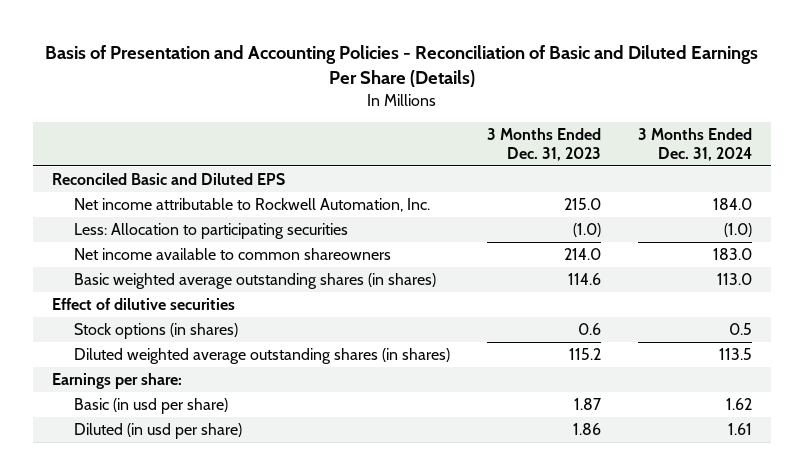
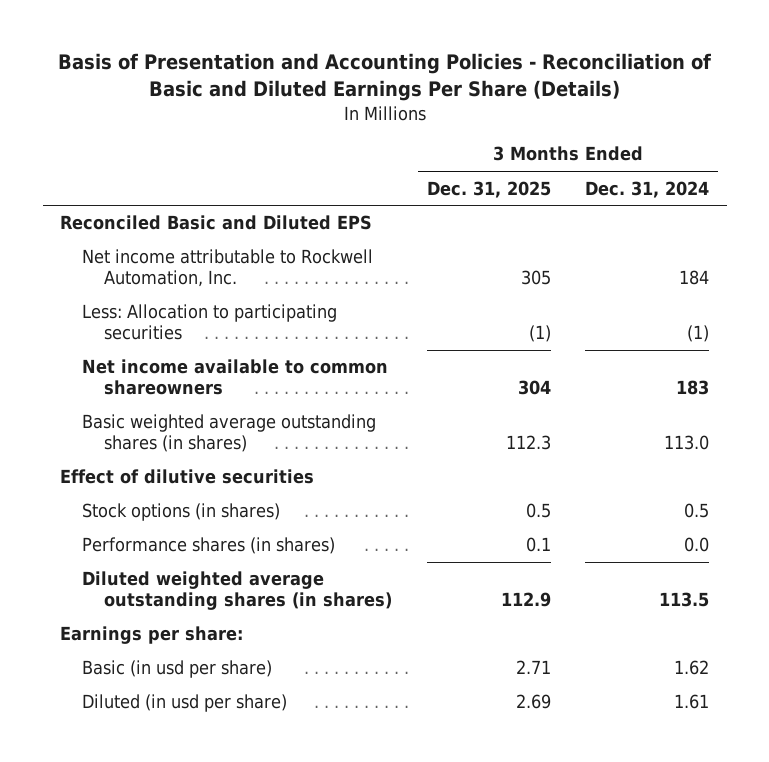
- | 3 Months Ended Dec. 31, 2023 | 3 Months Ended Dec. 31, 2024
+ | 3 Months Ended Dec. 31, 2025 | 3 Months Ended Dec. 31, 2024
- Net income attributable to Rockwell Automation, Inc. | 215.0 | 184.0
- Less: Allocation to participating securities | (1.0) | (1.0)
- Net income available to common shareowners | 214.0 | 183.0
+ Net income attributable to Rockwell Automation, Inc. | 305 | 184
+ Less: Allocation to participating securities | (1) | (1)
+ Net income available to common shareowners | 304 | 183
+ Performance shares (in shares) | 0.1 | 0.0

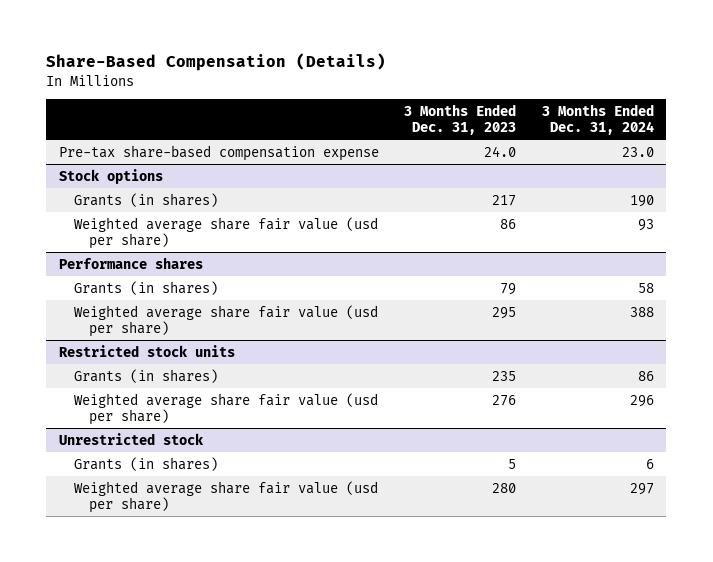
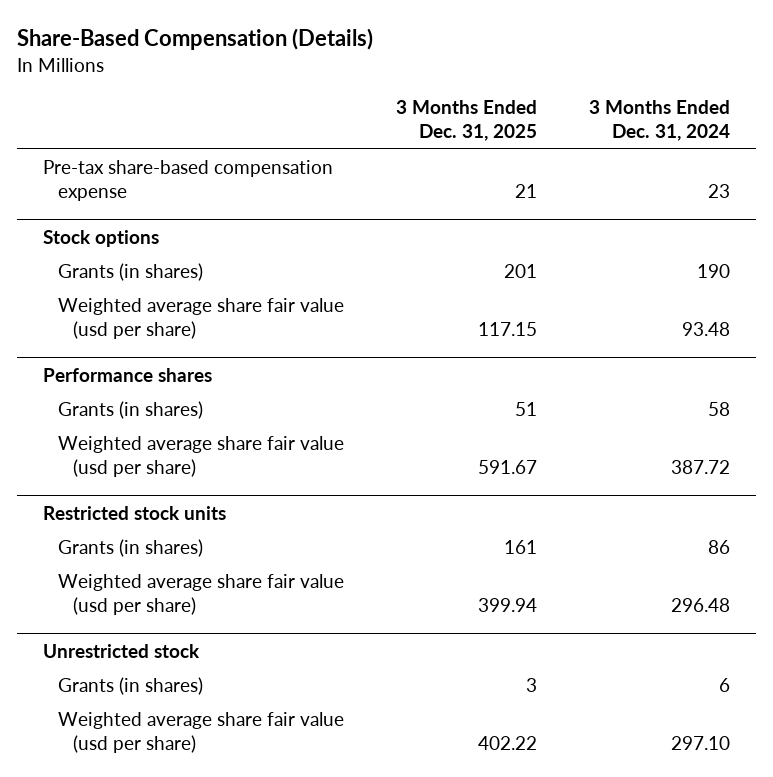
- | 3 Months Ended Dec. 31, 2023 | 3 Months Ended Dec. 31, 2024
+ | 3 Months Ended Dec. 31, 2025 | 3 Months Ended Dec. 31, 2024
- Pre-tax share-based compensation expense | 24.0 | 23.0
+ Pre-tax share-based compensation expense | 21 | 23
@ Stock options
- Weighted average share fair value (usd per share) | 86 | 93
+ Weighted average share fair value (usd per share) | 117.15 | 93.48
@ Performance shares
- Weighted average share fair value (usd per share) | 295 | 388
+ Weighted average share fair value (usd per share) | 591.67 | 387.72
@ Restricted stock units
- Weighted average share fair value (usd per share) | 276 | 296
+ Weighted average share fair value (usd per share) | 399.94 | 296.48
@ Unrestricted stock
- Weighted average share fair value (usd per share) | 280 | 297
+ Weighted average share fair value (usd per share) | 402.22 | 297.10

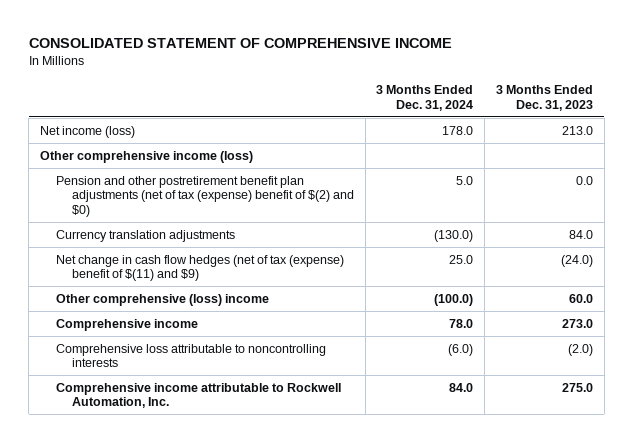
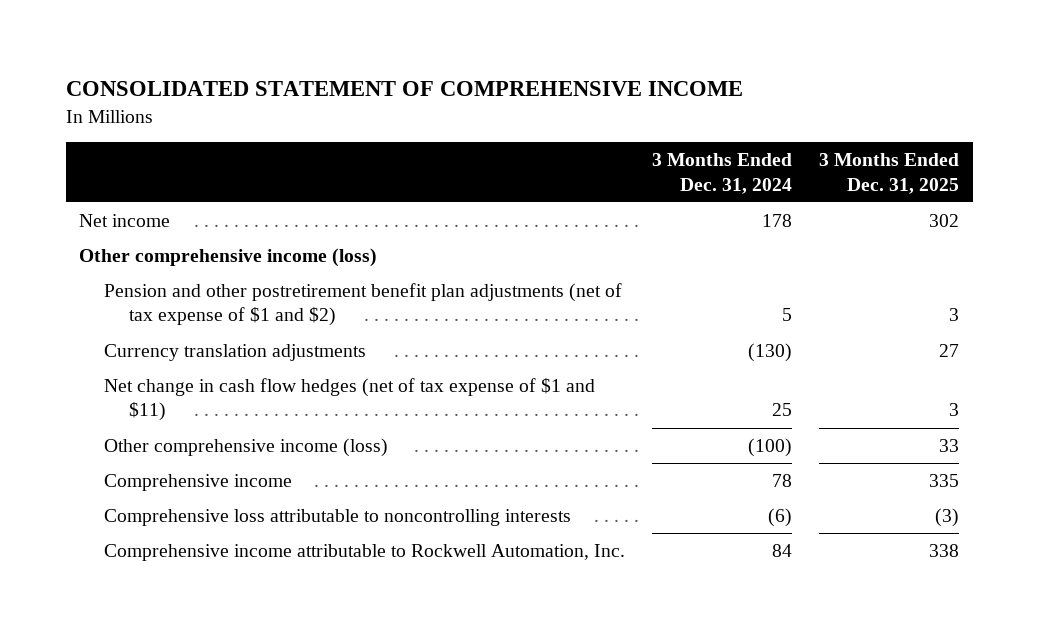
- | 3 Months Ended Dec. 31, 2024 | 3 Months Ended Dec. 31, 2023
+ | 3 Months Ended Dec. 31, 2024 | 3 Months Ended Dec. 31, 2025
- Net income (loss) | 178.0 | 213.0
+ Net income | 178 | 302
- Pension and other postretirement benefit plan adjustments (net of tax (expense) benefit of $(2) and $0) | 5.0 | 0.0
- Currency translation adjustments | (130.0) | 84.0
- Net change in cash flow hedges (net of tax (expense) benefit of $(11) and $9) | 25.0 | (24.0)
- Other comprehensive (loss) income | (100.0) | 60.0
- Comprehensive income | 78.0 | 273.0
- Comprehensive loss attributable to noncontrolling interests | (6.0) | (2.0)
- Comprehensive income attributable to Rockwell Automation, Inc. | 84.0 | 275.0
+ Pension and other postretirement benefit plan adjustments (net of tax expense of $1 and $2) | 5 | 3
+ Currency translation adjustments | (130) | 27
+ Net change in cash flow hedges (net of tax expense of $1 and $11) | 25 | 3
+ Other comprehensive income (loss) | (100) | 33
+ Comprehensive income | 78 | 335
+ Comprehensive loss attributable to noncontrolling interests | (6) | (3)
+ Comprehensive income attributable to Rockwell Automation, Inc. | 84 | 338

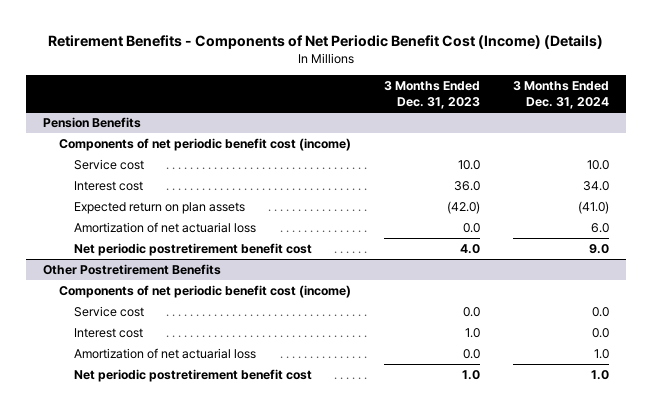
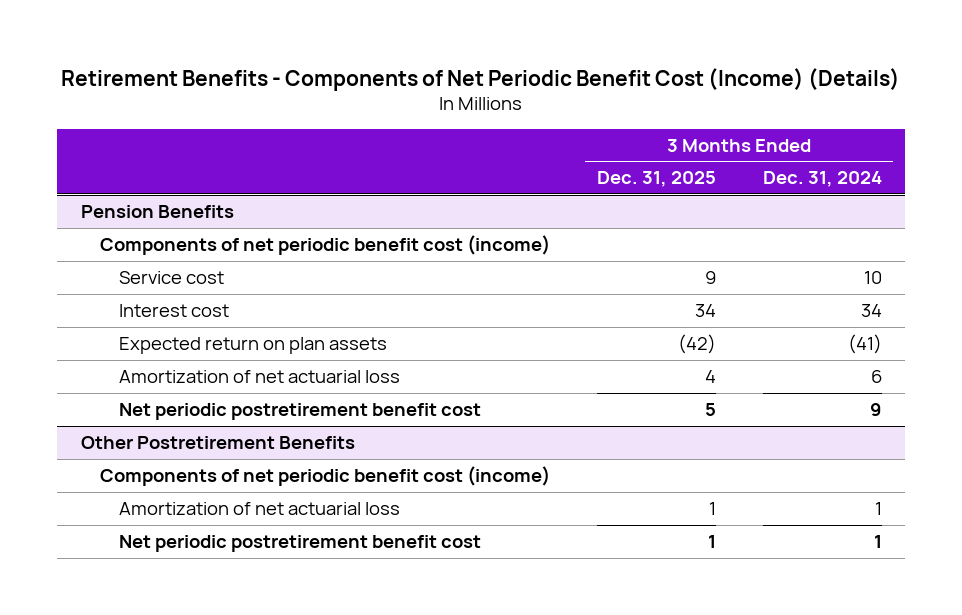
- | 3 Months Ended Dec. 31, 2023 | 3 Months Ended Dec. 31, 2024
+ | 3 Months Ended Dec. 31, 2025 | 3 Months Ended Dec. 31, 2024
@ Pension Benefits
- Service cost | 10.0 | 10.0
- Interest cost | 36.0 | 34.0
- Expected return on plan assets | (42.0) | (41.0)
- Amortization of net actuarial loss | 0.0 | 6.0
- Net periodic postretirement benefit cost | 4.0 | 9.0
+ Service cost | 9 | 10
+ Interest cost | 34 | 34
+ Expected return on plan assets | (42) | (41)
+ Amortization of net actuarial loss | 4 | 6
+ Net periodic postretirement benefit cost | 5 | 9
@ Other Postretirement Benefits
- Service cost | 0.0 | 0.0
- Interest cost | 1.0 | 0.0
- Amortization of net actuarial loss | 0.0 | 1.0
- Net periodic postretirement benefit cost | 1.0 | 1.0
+ Amortization of net actuarial loss | 1 | 1
+ Net periodic postretirement benefit cost | 1 | 1

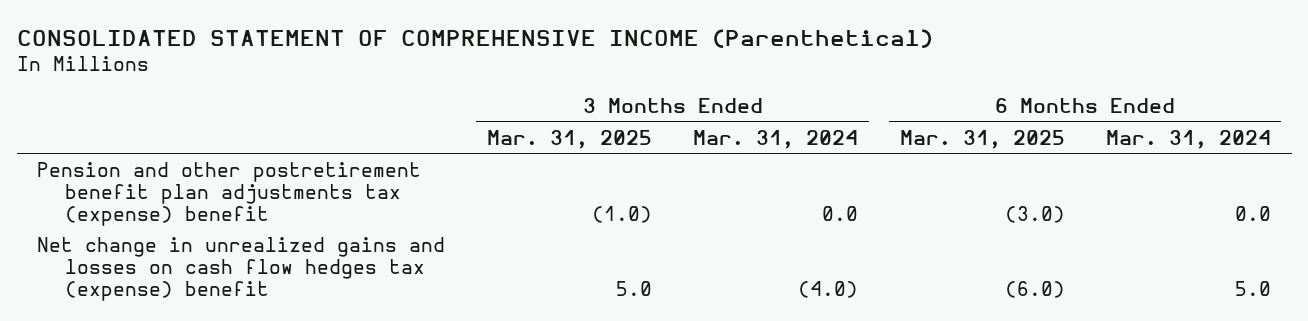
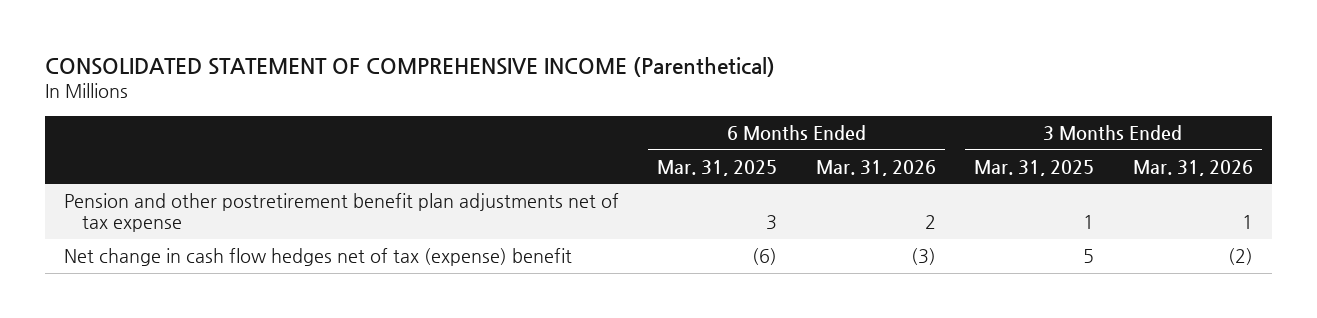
- | 3 Months Ended Mar. 31, 2025 | 3 Months Ended Mar. 31, 2024 | 6 Months Ended Mar. 31, 2025 | 6 Months Ended Mar. 31, 2024
+ | 6 Months Ended Mar. 31, 2025 | 6 Months Ended Mar. 31, 2026 | 3 Months Ended Mar. 31, 2025 | 3 Months Ended Mar. 31, 2026
- Pension and other postretirement benefit plan adjustments tax (expense) benefit | (1.0) | 0.0 | (3.0) | 0.0
- Net change in unrealized gains and losses on cash flow hedges tax (expense) benefit | 5.0 | (4.0) | (6.0) | 5.0
+ Pension and other postretirement benefit plan adjustments net of tax expense | 3 | 2 | 1 | 1
+ Net change in cash flow hedges net of tax (expense) benefit | (6) | (3) | 5 | (2)

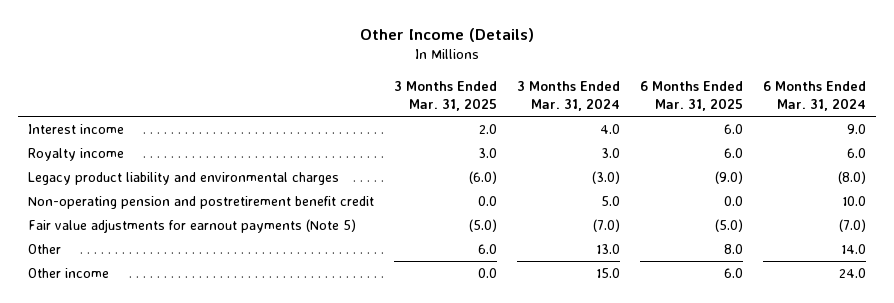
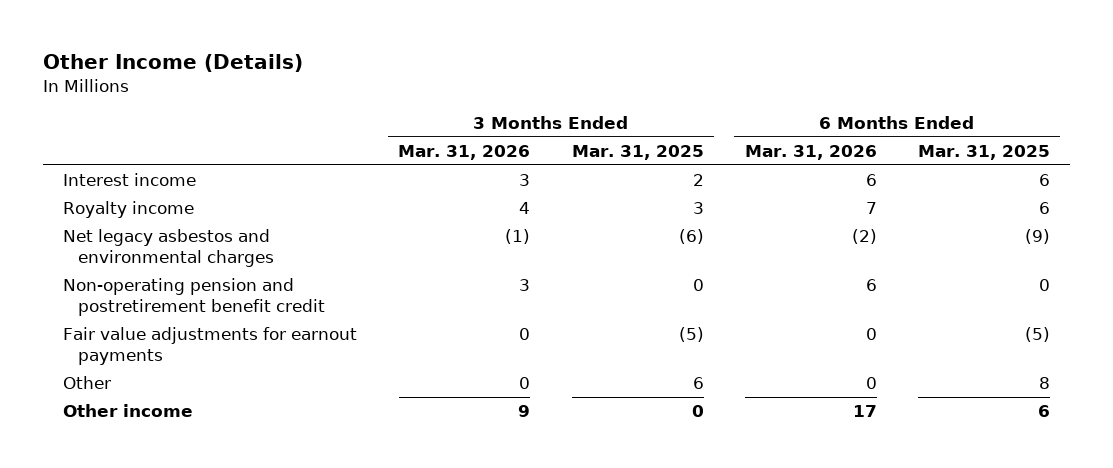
- | 3 Months Ended Mar. 31, 2025 | 3 Months Ended Mar. 31, 2024 | 6 Months Ended Mar. 31, 2025 | 6 Months Ended Mar. 31, 2024
+ | 3 Months Ended Mar. 31, 2026 | 3 Months Ended Mar. 31, 2025 | 6 Months Ended Mar. 31, 2026 | 6 Months Ended Mar. 31, 2025
- Interest income | 2.0 | 4.0 | 6.0 | 9.0
- Royalty income | 3.0 | 3.0 | 6.0 | 6.0
- Legacy product liability and environmental charges | (6.0) | (3.0) | (9.0) | (8.0)
- Non-operating pension and postretirement benefit credit | 0.0 | 5.0 | 0.0 | 10.0
- Fair value adjustments for earnout payments (Note 5) | (5.0) | (7.0) | (5.0) | (7.0)
- Other | 6.0 | 13.0 | 8.0 | 14.0
- Other income | 0.0 | 15.0 | 6.0 | 24.0
+ Interest income | 3 | 2 | 6 | 6
+ Royalty income | 4 | 3 | 7 | 6
+ Net legacy asbestos and environmental charges | (1) | (6) | (2) | (9)
+ Non-operating pension and postretirement benefit credit | 3 | 0 | 6 | 0
+ Fair value adjustments for earnout payments | 0 | (5) | 0 | (5)
+ Other | 0 | 6 | 0 | 8
+ Other income | 9 | 0 | 17 | 6

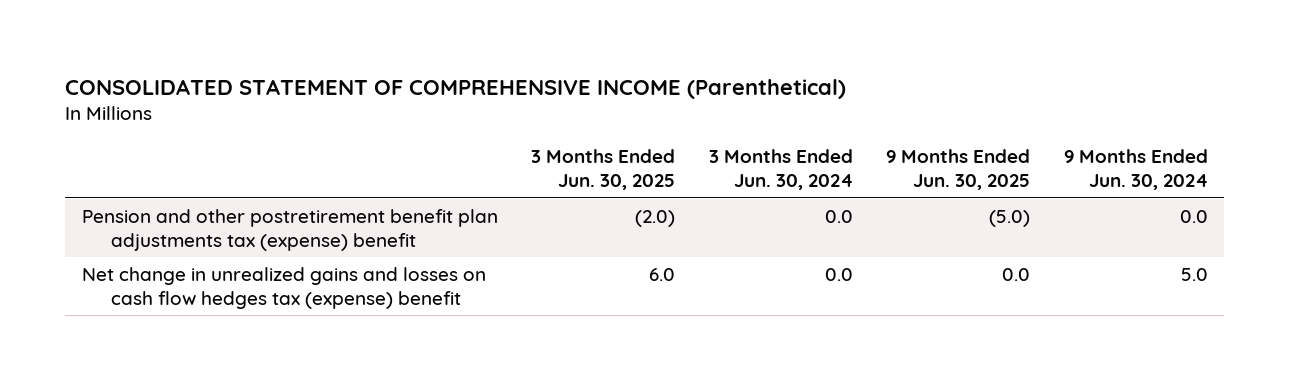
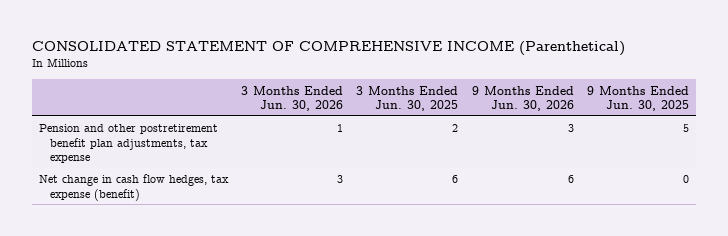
- | 3 Months Ended Jun. 30, 2025 | 3 Months Ended Jun. 30, 2024 | 9 Months Ended Jun. 30, 2025 | 9 Months Ended Jun. 30, 2024
+ | 3 Months Ended Jun. 30, 2026 | 3 Months Ended Jun. 30, 2025 | 9 Months Ended Jun. 30, 2026 | 9 Months Ended Jun. 30, 2025
- Pension and other postretirement benefit plan adjustments tax (expense) benefit | (2.0) | 0.0 | (5.0) | 0.0
- Net change in unrealized gains and losses on cash flow hedges tax (expense) benefit | 6.0 | 0.0 | 0.0 | 5.0
+ Pension and other postretirement benefit plan adjustments, tax expense | 1 | 2 | 3 | 5
+ Net change in cash flow hedges, tax expense (benefit) | 3 | 6 | 6 | 0

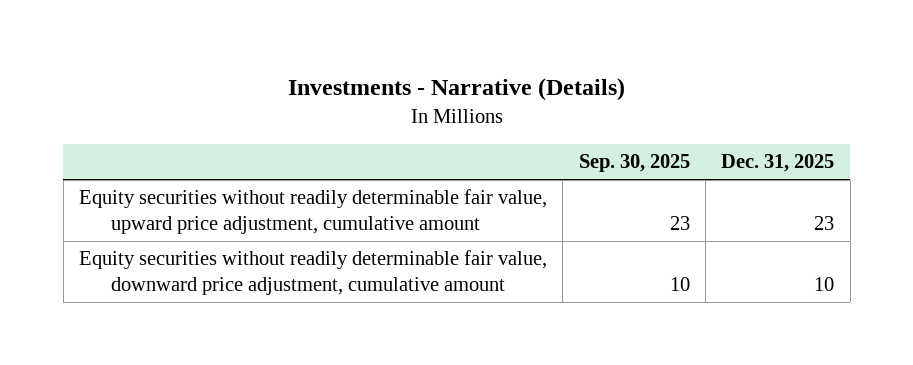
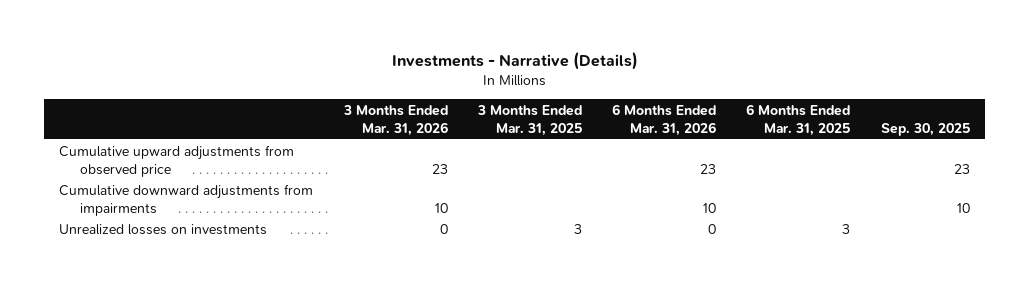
- | Sep. 30, 2025 | Dec. 31, 2025
+ | 3 Months Ended Mar. 31, 2026 | 3 Months Ended Mar. 31, 2025 | 6 Months Ended Mar. 31, 2026 | 6 Months Ended Mar. 31, 2025 | Sep. 30, 2025
- Equity securities without readily determinable fair value, upward price adjustment, cumulative amount | 23 | 23
- Equity securities without readily determinable fair value, downward price adjustment, cumulative amount | 10 | 10
+ Cumulative upward adjustments from observed price | 23 | | 23 | | 23
+ Cumulative downward adjustments from impairments | 10 | | 10 | | 10
+ Unrealized losses on investments | 0 | 3 | 0 | 3 |

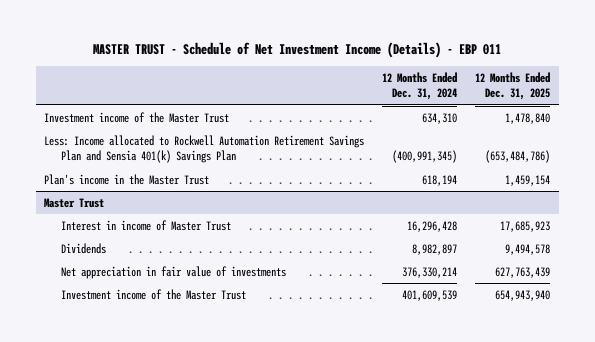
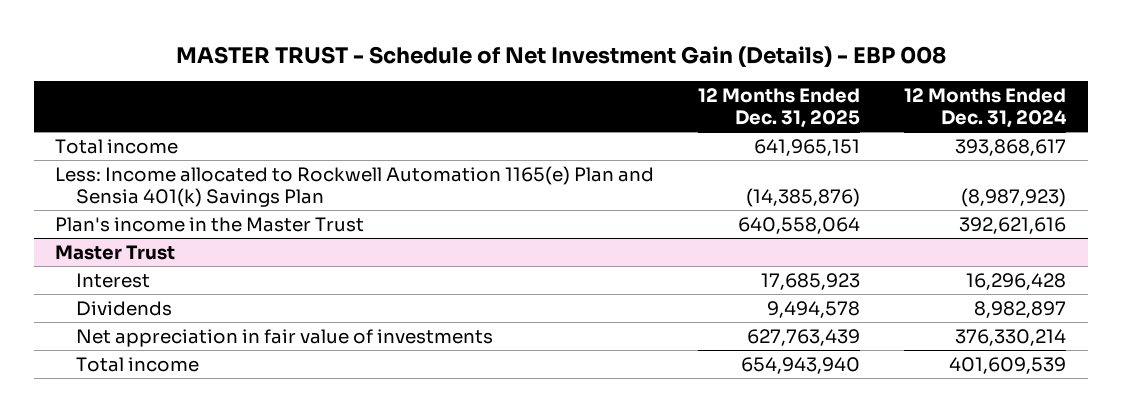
- MASTER TRUST - Schedule of Net Investment Income (Details) - EBP 011
+ MASTER TRUST - Schedule of Net Investment Gain (Details) - EBP 008
- | 12 Months Ended Dec. 31, 2024 | 12 Months Ended Dec. 31, 2025
+ | 12 Months Ended Dec. 31, 2025 | 12 Months Ended Dec. 31, 2024
- Investment income of the Master Trust | 634,310 | 1,478,840
- Less: Income allocated to Rockwell Automation Retirement Savings Plan and Sensia 401(k) Savings Plan | (400,991,345) | (653,484,786)
- Plan's income in the Master Trust | 618,194 | 1,459,154
+ Total income | 641,965,151 | 393,868,617
+ Less: Income allocated to Rockwell Automation 1165(e) Plan and Sensia 401(k) Savings Plan | (14,385,876) | (8,987,923)
+ Plan's income in the Master Trust | 640,558,064 | 392,621,616
@ Master Trust
- Interest in income of Master Trust | 16,296,428 | 17,685,923
+ Interest | 17,685,923 | 16,296,428
- Investment income of the Master Trust | 401,609,539 | 654,943,940
+ Total income | 654,943,940 | 401,609,539

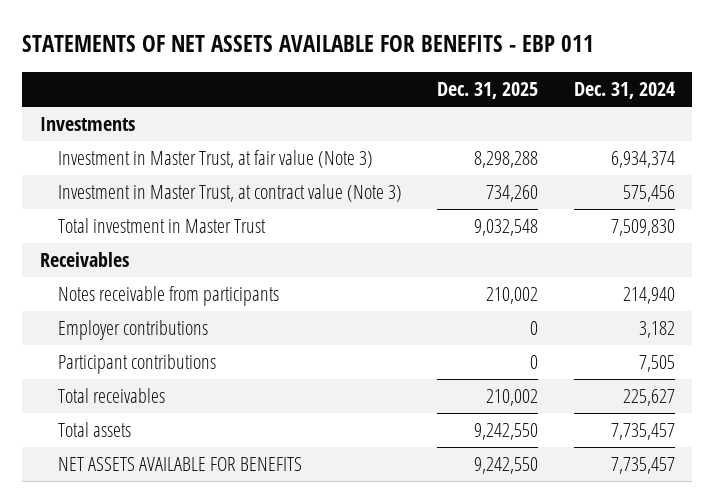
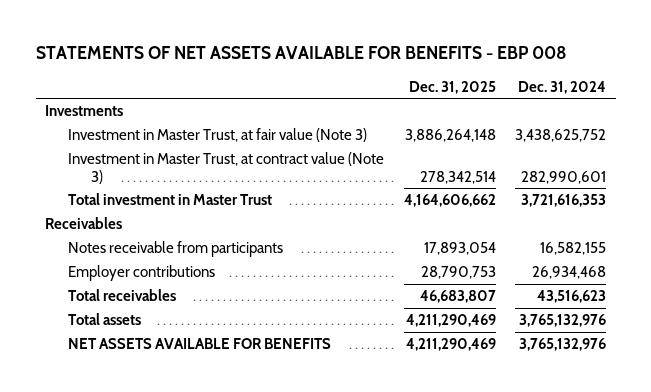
- STATEMENTS OF NET ASSETS AVAILABLE FOR BENEFITS - EBP 011
+ STATEMENTS OF NET ASSETS AVAILABLE FOR BENEFITS - EBP 008
- Investment in Master Trust, at fair value (Note 3) | 8,298,288 | 6,934,374
- Investment in Master Trust, at contract value (Note 3) | 734,260 | 575,456
- Total investment in Master Trust | 9,032,548 | 7,509,830
+ Investment in Master Trust, at fair value (Note 3) | 3,886,264,148 | 3,438,625,752
+ Investment in Master Trust, at contract value (Note 3) | 278,342,514 | 282,990,601
+ Total investment in Master Trust | 4,164,606,662 | 3,721,616,353
- Notes receivable from participants | 210,002 | 214,940
- Employer contributions | 0 | 3,182
- Participant contributions | 0 | 7,505
- Total receivables | 210,002 | 225,627
- Total assets | 9,242,550 | 7,735,457
- NET ASSETS AVAILABLE FOR BENEFITS | 9,242,550 | 7,735,457
+ Notes receivable from participants | 17,893,054 | 16,582,155
+ Employer contributions | 28,790,753 | 26,934,468
+ Total receivables | 46,683,807 | 43,516,623
+ Total assets | 4,211,290,469 | 3,765,132,976
+ NET ASSETS AVAILABLE FOR BENEFITS | 4,211,290,469 | 3,765,132,976

